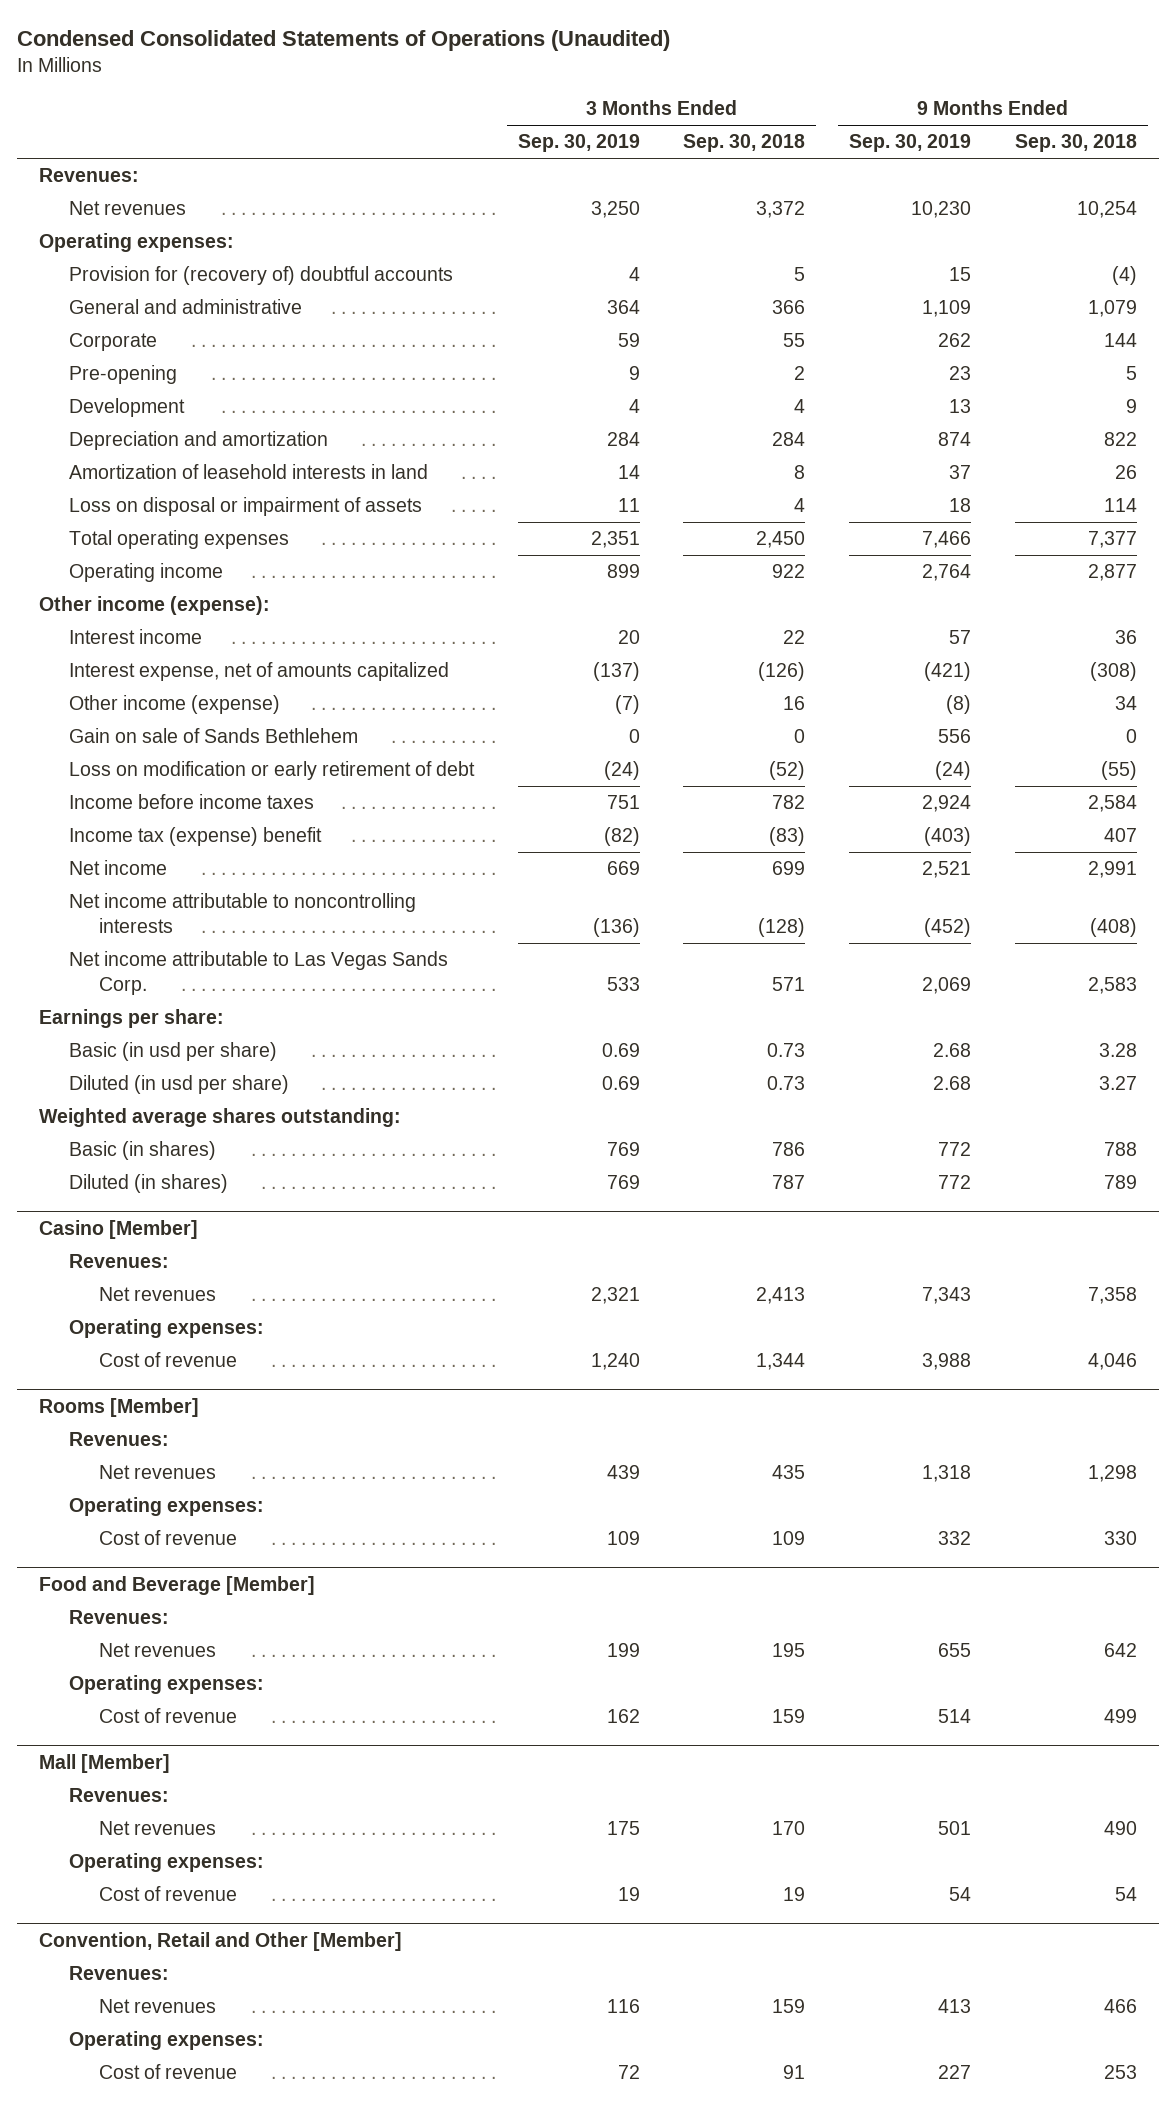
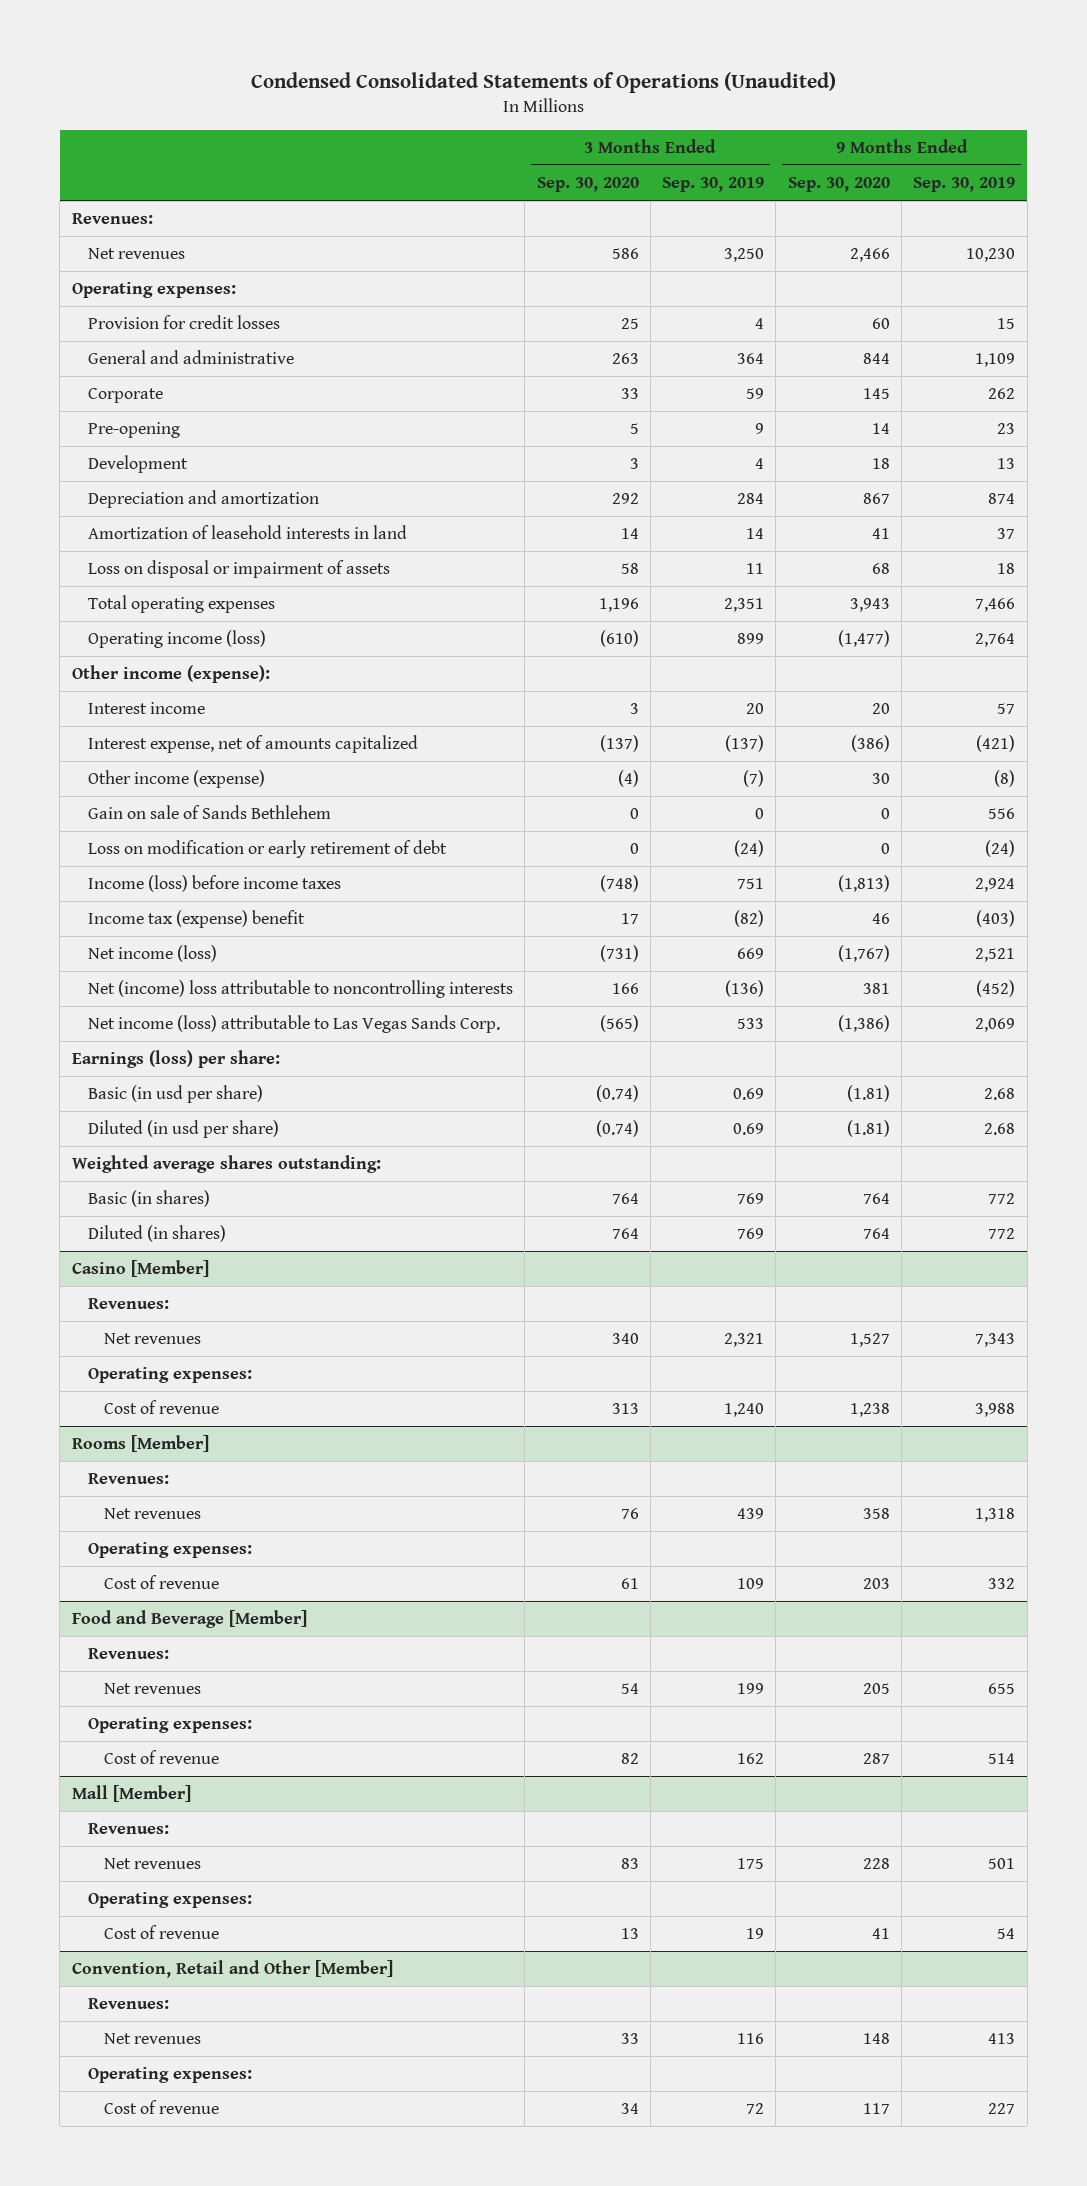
- | 3 Months Ended Sep. 30, 2019 | 3 Months Ended Sep. 30, 2018 | 9 Months Ended Sep. 30, 2019 | 9 Months Ended Sep. 30, 2018
+ | 3 Months Ended Sep. 30, 2020 | 3 Months Ended Sep. 30, 2019 | 9 Months Ended Sep. 30, 2020 | 9 Months Ended Sep. 30, 2019
- Provision for (recovery of) doubtful accounts | 4 | 5 | 15 | (4)
+ Provision for credit losses | 25 | 4 | 60 | 15
- Operating income | 899 | 922 | 2,764 | 2,877
+ Operating income (loss) | (610) | 899 | (1,477) | 2,764
- Income before income taxes | 751 | 782 | 2,924 | 2,584
+ Income (loss) before income taxes | (748) | 751 | (1,813) | 2,924
- Net income | 669 | 699 | 2,521 | 2,991
- Net income attributable to noncontrolling interests | (136) | (128) | (452) | (408)
- Net income attributable to Las Vegas Sands Corp. | 533 | 571 | 2,069 | 2,583
- Earnings per share:
+ Net income (loss) | (731) | 669 | (1,767) | 2,521
+ Net (income) loss attributable to noncontrolling interests | 166 | (136) | 381 | (452)
+ Net income (loss) attributable to Las Vegas Sands Corp. | (565) | 533 | (1,386) | 2,069
+ Earnings (loss) per share:

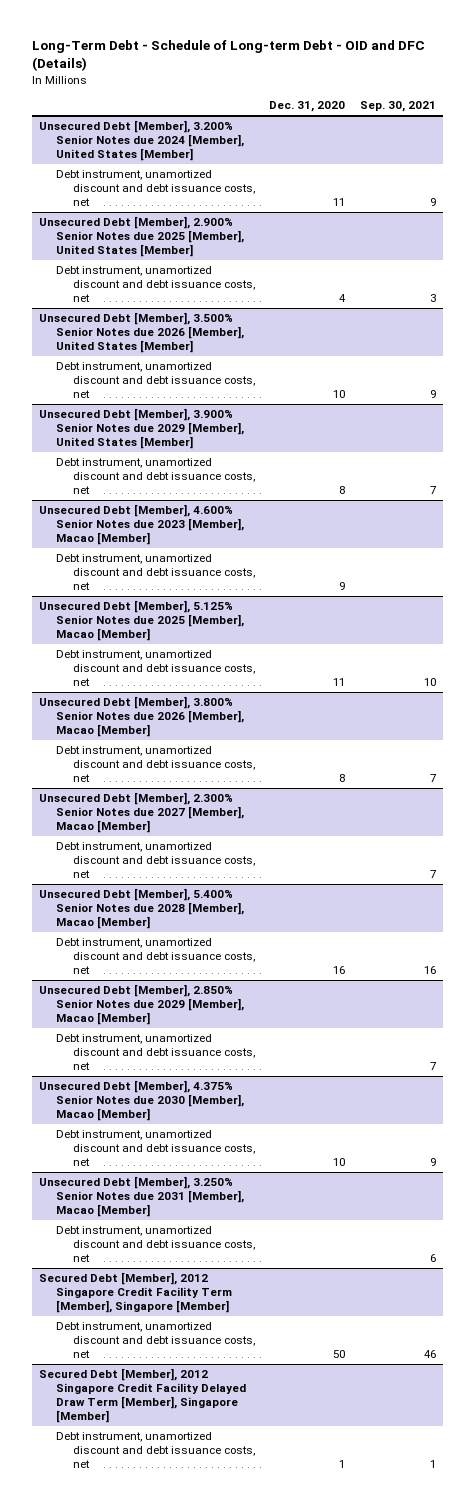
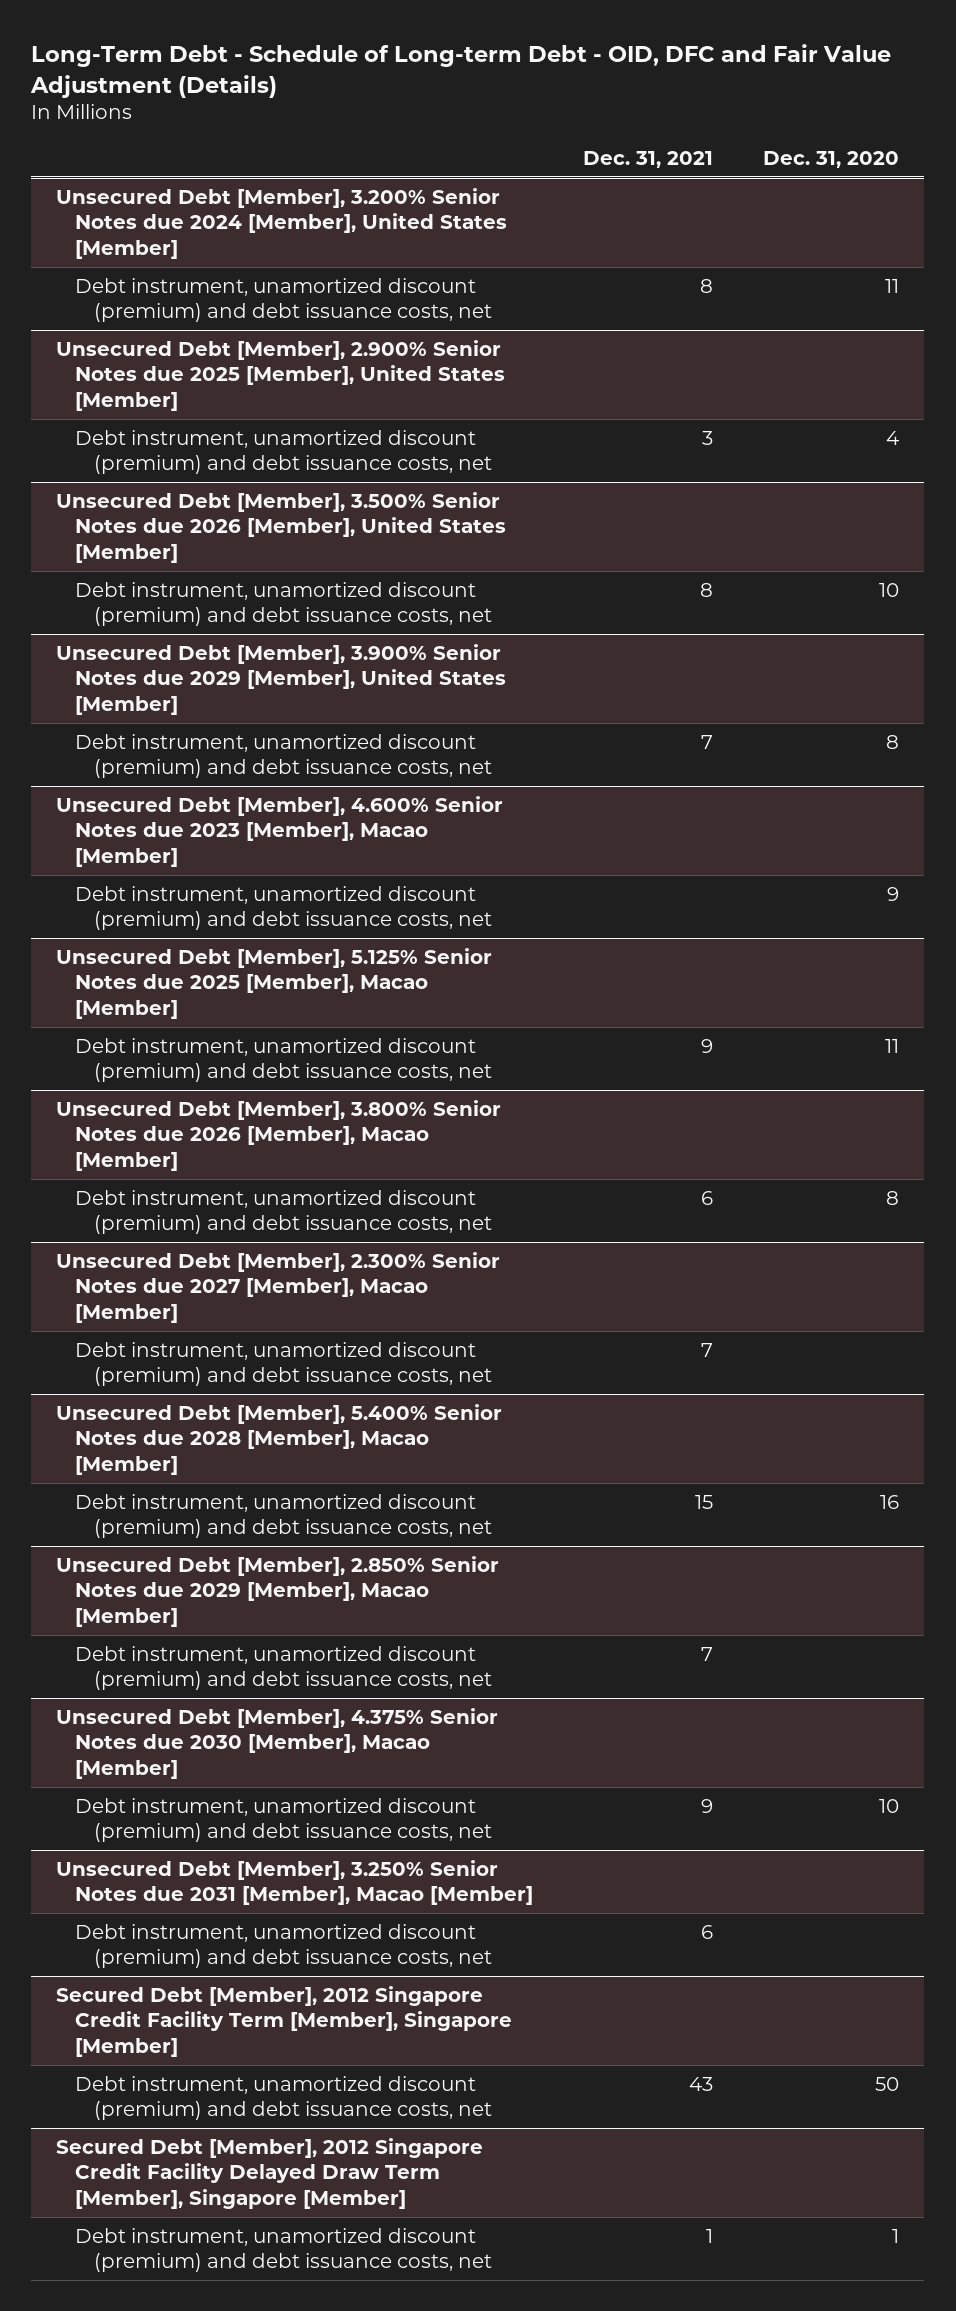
- Long-Term Debt - Schedule of Long-term Debt - OID and DFC (Details)
+ Long-Term Debt - Schedule of Long-term Debt - OID, DFC and Fair Value Adjustment (Details)
- | Dec. 31, 2020 | Sep. 30, 2021
+ | Dec. 31, 2021 | Dec. 31, 2020
@ Unsecured Debt [Member], 3.200% Senior Notes due 2024 [Member], United States [Member]
- Debt instrument, unamortized discount and debt issuance costs, net | 11 | 9
+ Debt instrument, unamortized discount (premium) and debt issuance costs, net | 8 | 11
@ Unsecured Debt [Member], 2.900% Senior Notes due 2025 [Member], United States [Member]
- Debt instrument, unamortized discount and debt issuance costs, net | 4 | 3
+ Debt instrument, unamortized discount (premium) and debt issuance costs, net | 3 | 4
@ Unsecured Debt [Member], 3.500% Senior Notes due 2026 [Member], United States [Member]
- Debt instrument, unamortized discount and debt issuance costs, net | 10 | 9
+ Debt instrument, unamortized discount (premium) and debt issuance costs, net | 8 | 10
@ Unsecured Debt [Member], 3.900% Senior Notes due 2029 [Member], United States [Member]
- Debt instrument, unamortized discount and debt issuance costs, net | 8 | 7
+ Debt instrument, unamortized discount (premium) and debt issuance costs, net | 7 | 8
@ Unsecured Debt [Member], 4.600% Senior Notes due 2023 [Member], Macao [Member]
- Debt instrument, unamortized discount and debt issuance costs, net | 9 |
+ Debt instrument, unamortized discount (premium) and debt issuance costs, net | | 9
@ Unsecured Debt [Member], 5.125% Senior Notes due 2025 [Member], Macao [Member]
- Debt instrument, unamortized discount and debt issuance costs, net | 11 | 10
+ Debt instrument, unamortized discount (premium) and debt issuance costs, net | 9 | 11
@ Unsecured Debt [Member], 3.800% Senior Notes due 2026 [Member], Macao [Member]
- Debt instrument, unamortized discount and debt issuance costs, net | 8 | 7
+ Debt instrument, unamortized discount (premium) and debt issuance costs, net | 6 | 8
@ Unsecured Debt [Member], 2.300% Senior Notes due 2027 [Member], Macao [Member]
- Debt instrument, unamortized discount and debt issuance costs, net | | 7
+ Debt instrument, unamortized discount (premium) and debt issuance costs, net | 7 |
@ Unsecured Debt [Member], 5.400% Senior Notes due 2028 [Member], Macao [Member]
- Debt instrument, unamortized discount and debt issuance costs, net | 16 | 16
+ Debt instrument, unamortized discount (premium) and debt issuance costs, net | 15 | 16
@ Unsecured Debt [Member], 2.850% Senior Notes due 2029 [Member], Macao [Member]
- Debt instrument, unamortized discount and debt issuance costs, net | | 7
+ Debt instrument, unamortized discount (premium) and debt issuance costs, net | 7 |
@ Unsecured Debt [Member], 4.375% Senior Notes due 2030 [Member], Macao [Member]
- Debt instrument, unamortized discount and debt issuance costs, net | 10 | 9
+ Debt instrument, unamortized discount (premium) and debt issuance costs, net | 9 | 10
@ Unsecured Debt [Member], 3.250% Senior Notes due 2031 [Member], Macao [Member]
- Debt instrument, unamortized discount and debt issuance costs, net | | 6
+ Debt instrument, unamortized discount (premium) and debt issuance costs, net | 6 |
@ Secured Debt [Member], 2012 Singapore Credit Facility Term [Member], Singapore [Member]
- Debt instrument, unamortized discount and debt issuance costs, net | 50 | 46
+ Debt instrument, unamortized discount (premium) and debt issuance costs, net | 43 | 50
@ Secured Debt [Member], 2012 Singapore Credit Facility Delayed Draw Term [Member], Singapore [Member]
- Debt instrument, unamortized discount and debt issuance costs, net | 1 | 1
+ Debt instrument, unamortized discount (premium) and debt issuance costs, net | 1 | 1

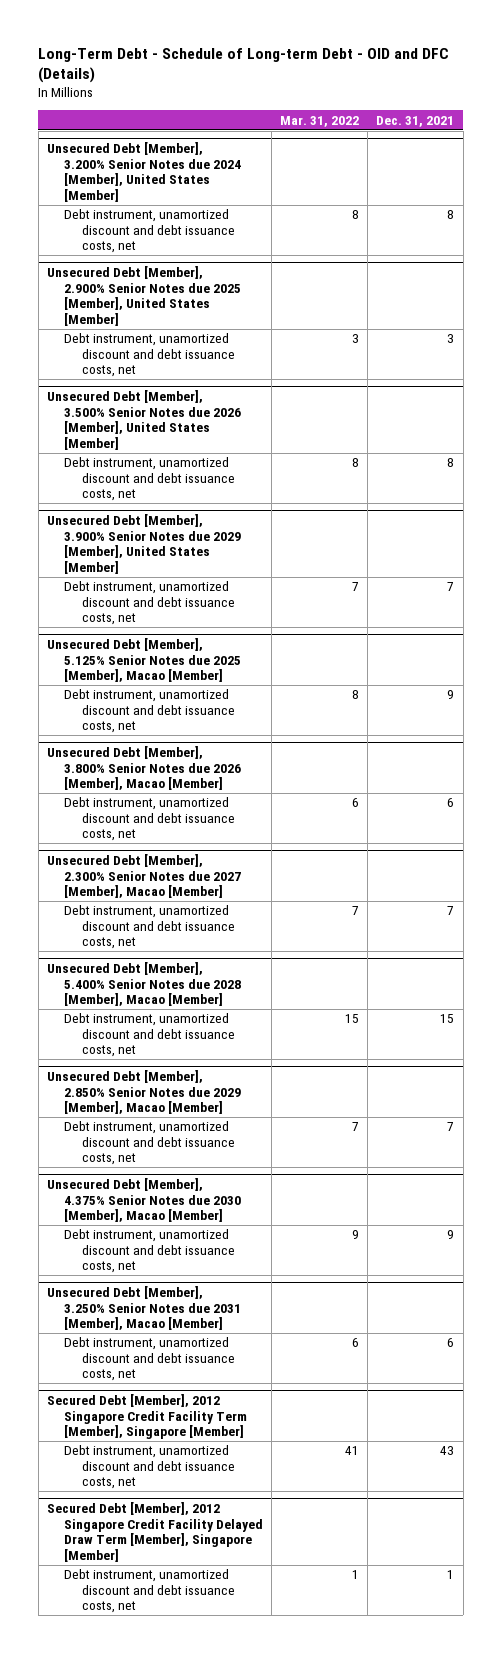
- Long-Term Debt - Schedule of Long-term Debt - OID, DFC and Fair Value Adjustment (Details)
+ Long-Term Debt - Schedule of Long-term Debt - OID and DFC (Details)
- | Dec. 31, 2021 | Dec. 31, 2020
+ | Mar. 31, 2022 | Dec. 31, 2021
@ Unsecured Debt [Member], 3.200% Senior Notes due 2024 [Member], United States [Member]
- Debt instrument, unamortized discount (premium) and debt issuance costs, net | 8 | 11
+ Debt instrument, unamortized discount and debt issuance costs, net | 8 | 8
@ Unsecured Debt [Member], 2.900% Senior Notes due 2025 [Member], United States [Member]
- Debt instrument, unamortized discount (premium) and debt issuance costs, net | 3 | 4
+ Debt instrument, unamortized discount and debt issuance costs, net | 3 | 3
@ Unsecured Debt [Member], 3.500% Senior Notes due 2026 [Member], United States [Member]
- Debt instrument, unamortized discount (premium) and debt issuance costs, net | 8 | 10
+ Debt instrument, unamortized discount and debt issuance costs, net | 8 | 8
@ Unsecured Debt [Member], 3.900% Senior Notes due 2029 [Member], United States [Member]
- Debt instrument, unamortized discount (premium) and debt issuance costs, net | 7 | 8
- Unsecured Debt [Member], 4.600% Senior Notes due 2023 [Member], Macao [Member]
- Debt instrument, unamortized discount (premium) and debt issuance costs, net | | 9
@ Unsecured Debt [Member], 3.900% Senior Notes due 2029 [Member], United States [Member]
+ Debt instrument, unamortized discount and debt issuance costs, net | 7 | 7
@ Unsecured Debt [Member], 5.125% Senior Notes due 2025 [Member], Macao [Member]
- Debt instrument, unamortized discount (premium) and debt issuance costs, net | 9 | 11
+ Debt instrument, unamortized discount and debt issuance costs, net | 8 | 9
@ Unsecured Debt [Member], 3.800% Senior Notes due 2026 [Member], Macao [Member]
- Debt instrument, unamortized discount (premium) and debt issuance costs, net | 6 | 8
+ Debt instrument, unamortized discount and debt issuance costs, net | 6 | 6
@ Unsecured Debt [Member], 2.300% Senior Notes due 2027 [Member], Macao [Member]
- Debt instrument, unamortized discount (premium) and debt issuance costs, net | 7 |
+ Debt instrument, unamortized discount and debt issuance costs, net | 7 | 7
@ Unsecured Debt [Member], 5.400% Senior Notes due 2028 [Member], Macao [Member]
- Debt instrument, unamortized discount (premium) and debt issuance costs, net | 15 | 16
+ Debt instrument, unamortized discount and debt issuance costs, net | 15 | 15
@ Unsecured Debt [Member], 2.850% Senior Notes due 2029 [Member], Macao [Member]
- Debt instrument, unamortized discount (premium) and debt issuance costs, net | 7 |
+ Debt instrument, unamortized discount and debt issuance costs, net | 7 | 7
@ Unsecured Debt [Member], 4.375% Senior Notes due 2030 [Member], Macao [Member]
- Debt instrument, unamortized discount (premium) and debt issuance costs, net | 9 | 10
+ Debt instrument, unamortized discount and debt issuance costs, net | 9 | 9
@ Unsecured Debt [Member], 3.250% Senior Notes due 2031 [Member], Macao [Member]
- Debt instrument, unamortized discount (premium) and debt issuance costs, net | 6 |
+ Debt instrument, unamortized discount and debt issuance costs, net | 6 | 6
@ Secured Debt [Member], 2012 Singapore Credit Facility Term [Member], Singapore [Member]
- Debt instrument, unamortized discount (premium) and debt issuance costs, net | 43 | 50
+ Debt instrument, unamortized discount and debt issuance costs, net | 41 | 43
@ Secured Debt [Member], 2012 Singapore Credit Facility Delayed Draw Term [Member], Singapore [Member]
- Debt instrument, unamortized discount (premium) and debt issuance costs, net | 1 | 1
+ Debt instrument, unamortized discount and debt issuance costs, net | 1 | 1

